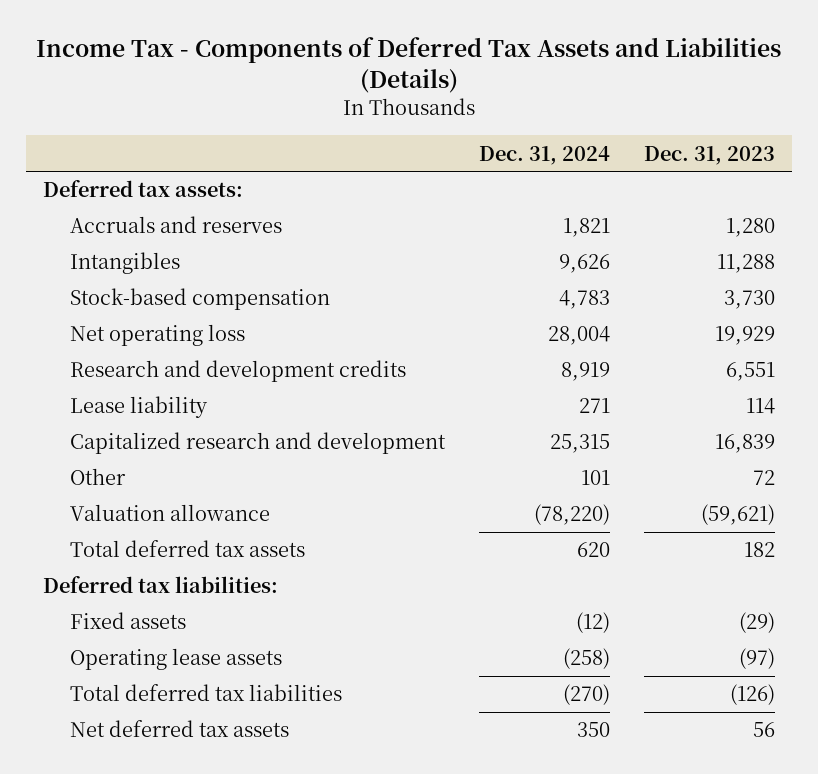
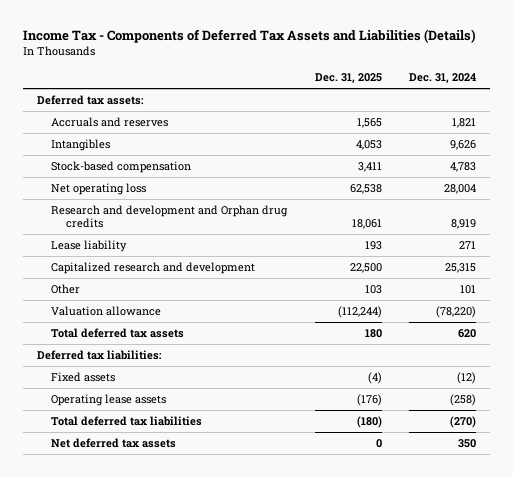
- | Dec. 31, 2024 | Dec. 31, 2023
+ | Dec. 31, 2025 | Dec. 31, 2024
- Research and development credits | 8,919 | 6,551
+ Research and development and Orphan drug credits | 18,061 | 8,919

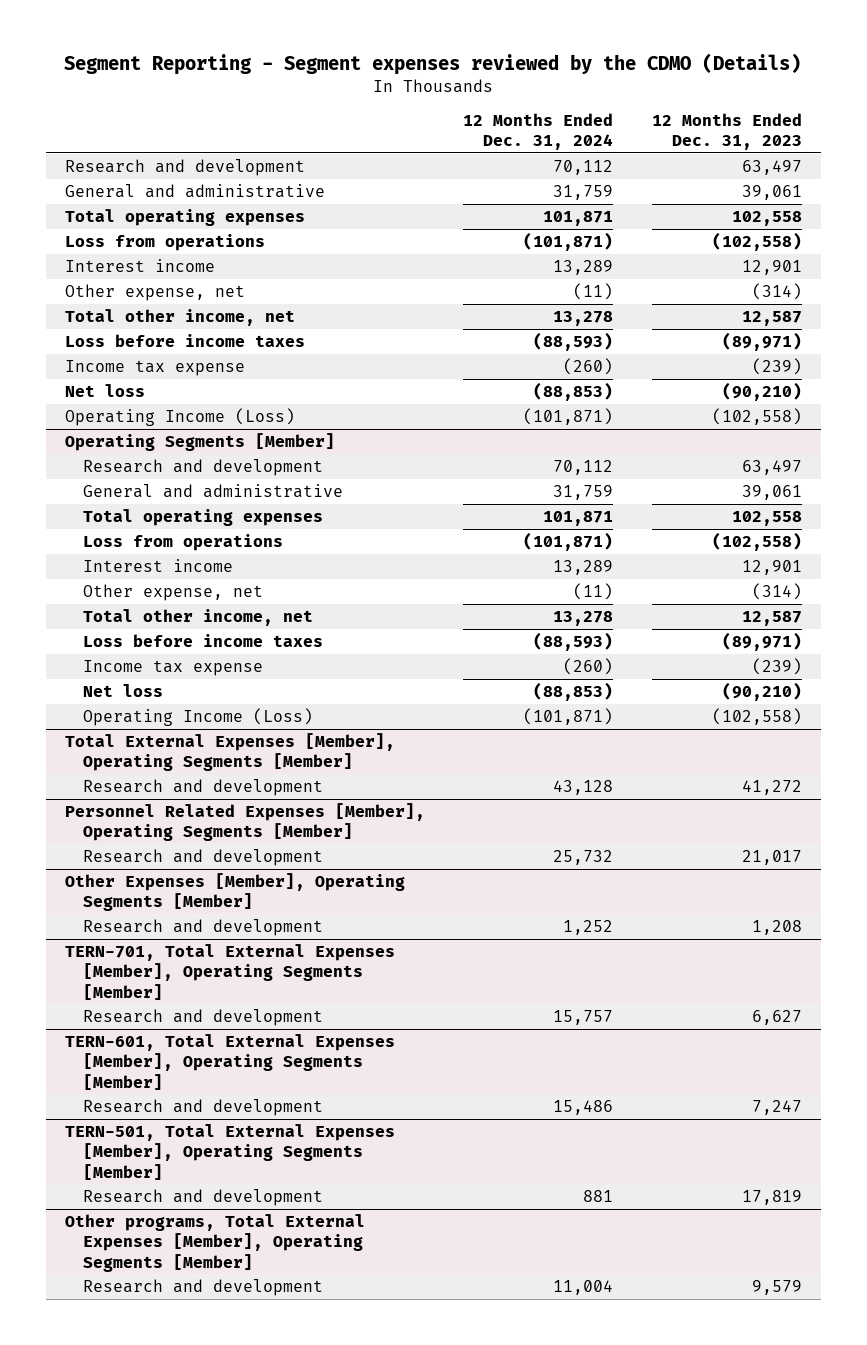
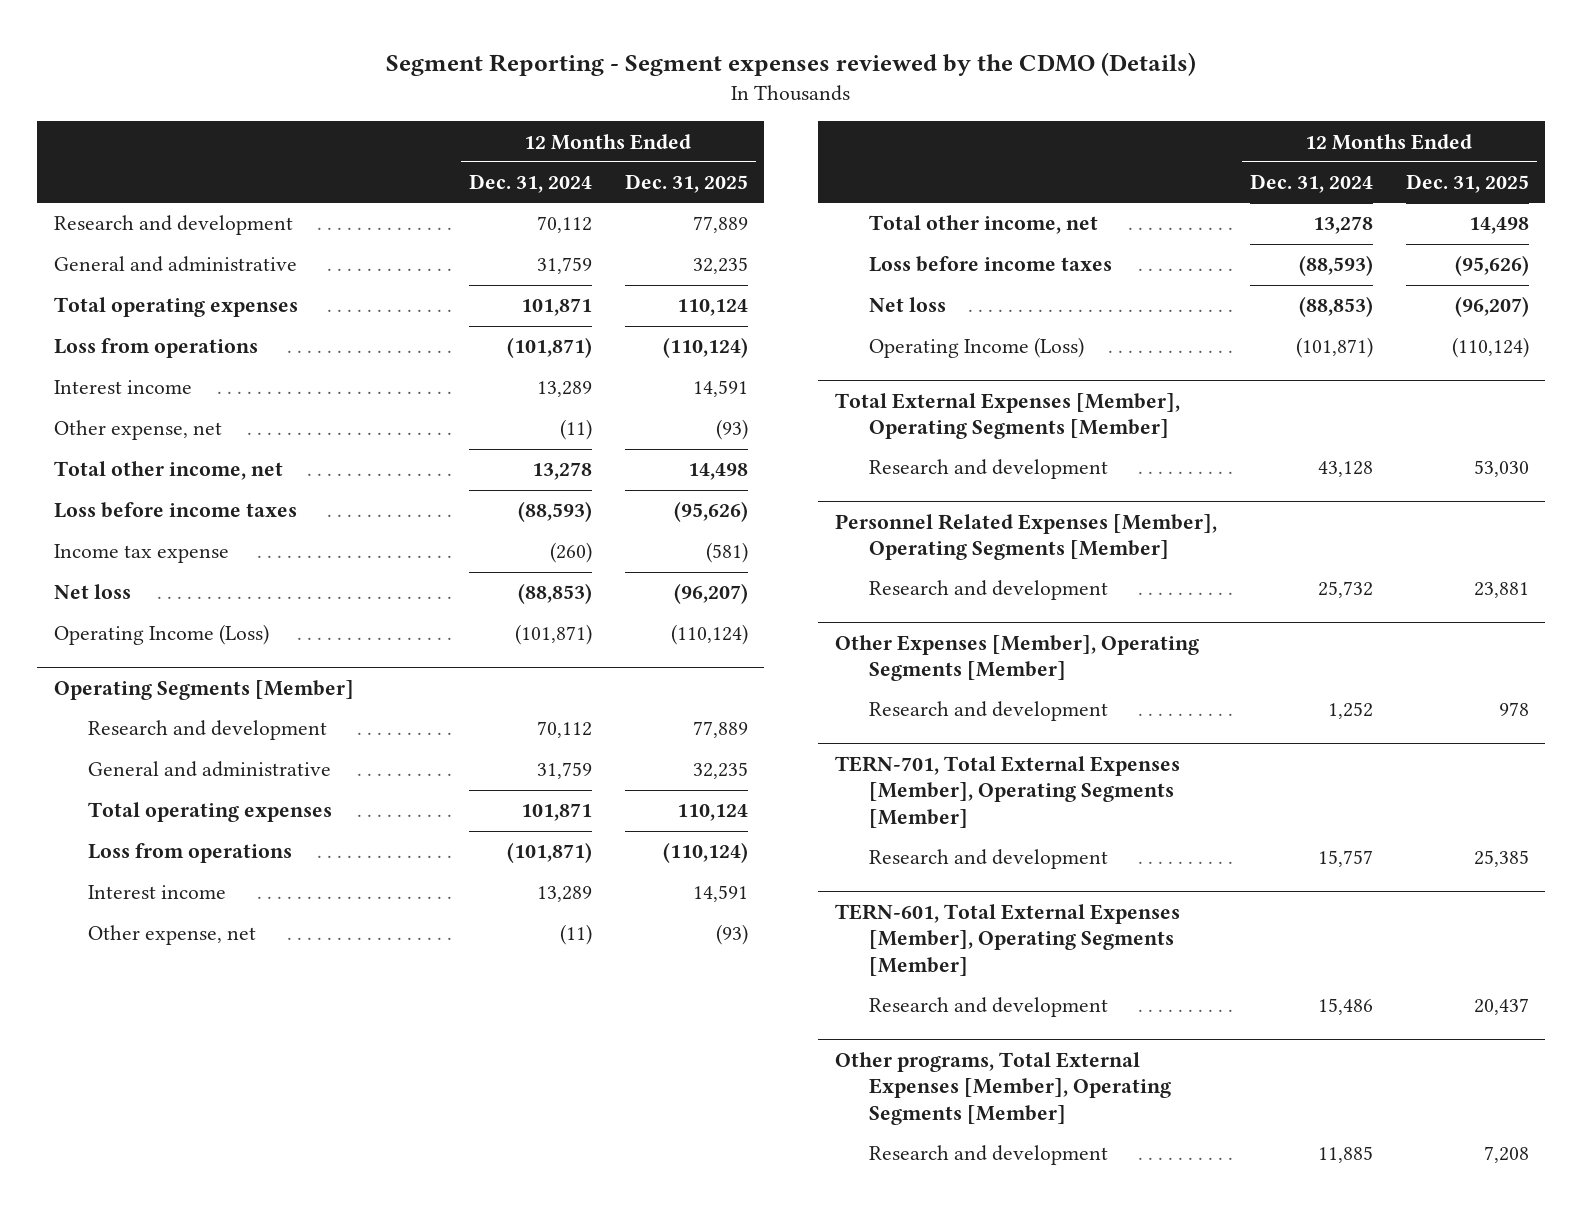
- | 12 Months Ended Dec. 31, 2024 | 12 Months Ended Dec. 31, 2023
+ | 12 Months Ended Dec. 31, 2024 | 12 Months Ended Dec. 31, 2025
@ Operating Segments [Member]
- Income tax expense | (260) | (239)
- TERN-501, Total External Expenses [Member], Operating Segments [Member]
- Research and development | 881 | 17,819
@ Other programs, Total External Expenses [Member], Operating Segments [Member]
- Research and development | 11,004 | 9,579
+ Research and development | 11,885 | 7,208

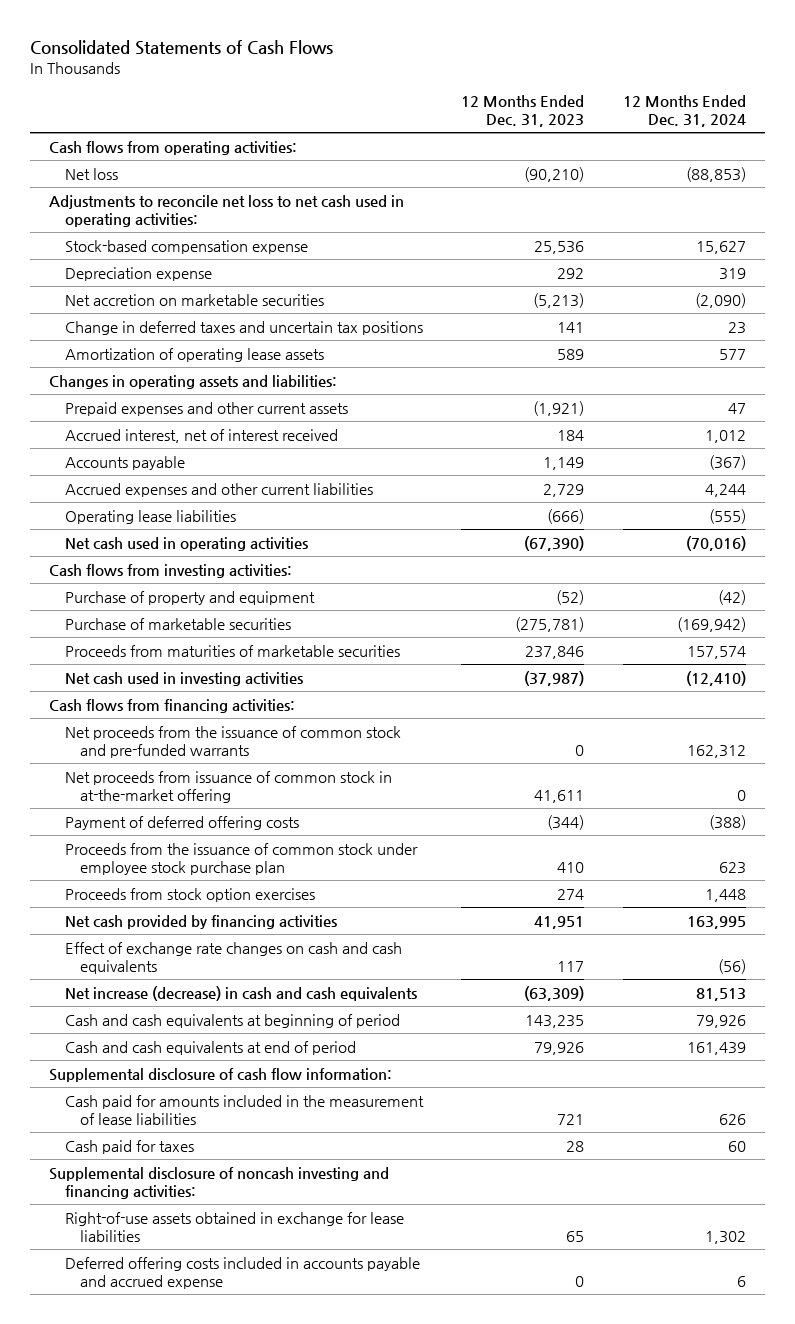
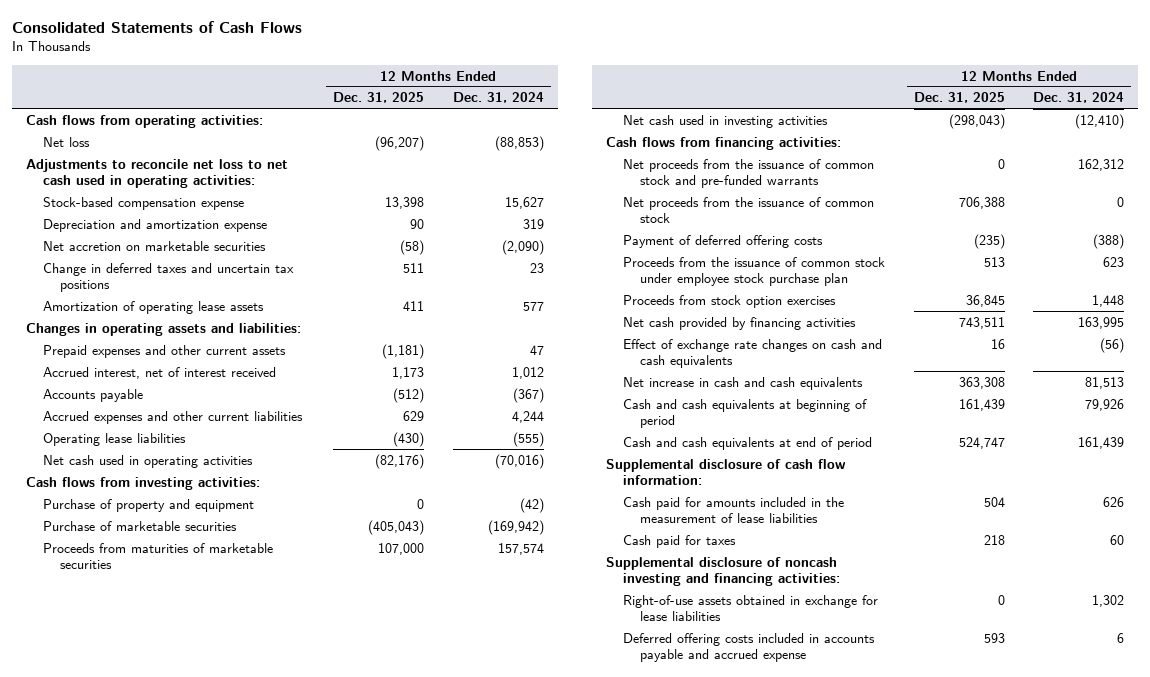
- | 12 Months Ended Dec. 31, 2023 | 12 Months Ended Dec. 31, 2024
+ | 12 Months Ended Dec. 31, 2025 | 12 Months Ended Dec. 31, 2024
- Depreciation expense | 292 | 319
+ Depreciation and amortization expense | 90 | 319
- Net proceeds from issuance of common stock in at-the-market offering | 41,611 | 0
+ Net proceeds from the issuance of common stock | 706,388 | 0
- Net increase (decrease) in cash and cash equivalents | (63,309) | 81,513
+ Net increase in cash and cash equivalents | 363,308 | 81,513

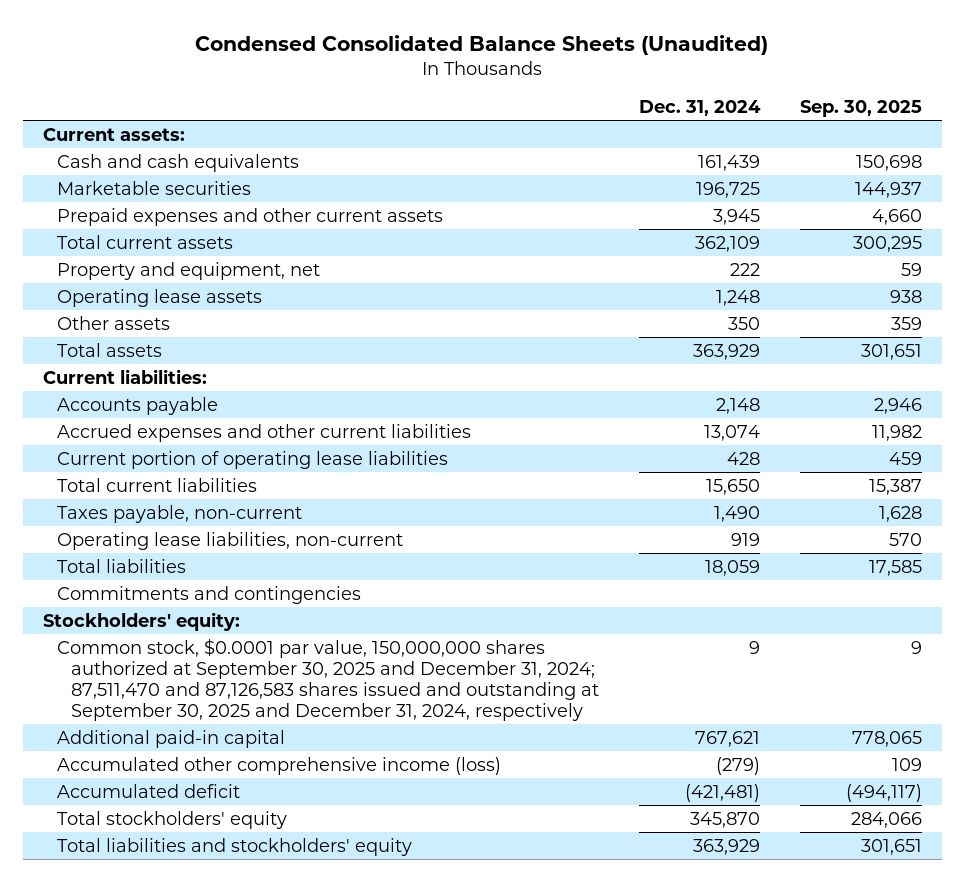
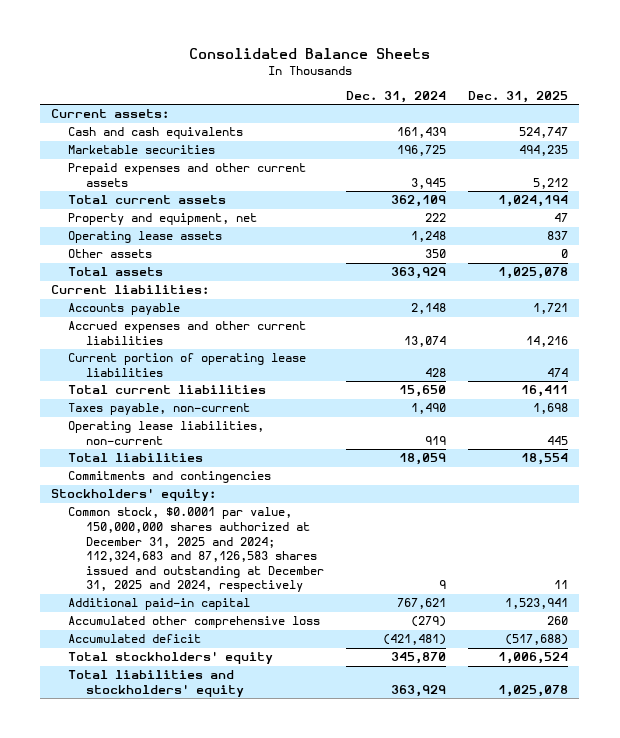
- Condensed Consolidated Balance Sheets (Unaudited)
+ Consolidated Balance Sheets
- | Dec. 31, 2024 | Sep. 30, 2025
+ | Dec. 31, 2024 | Dec. 31, 2025
- Common stock, $0.0001 par value, 150,000,000 shares authorized at September 30, 2025 and December 31, 2024; 87,511,470 and 87,126,583 shares issued and outstanding at September 30, 2025 and December 31, 2024, respectively | 9 | 9
+ Common stock, $0.0001 par value, 150,000,000 shares authorized at December 31, 2025 and 2024; 112,324,683 and 87,126,583 shares issued and outstanding at December 31, 2025 and 2024, respectively | 9 | 11
- Accumulated other comprehensive income (loss) | (279) | 109
+ Accumulated other comprehensive loss | (279) | 260

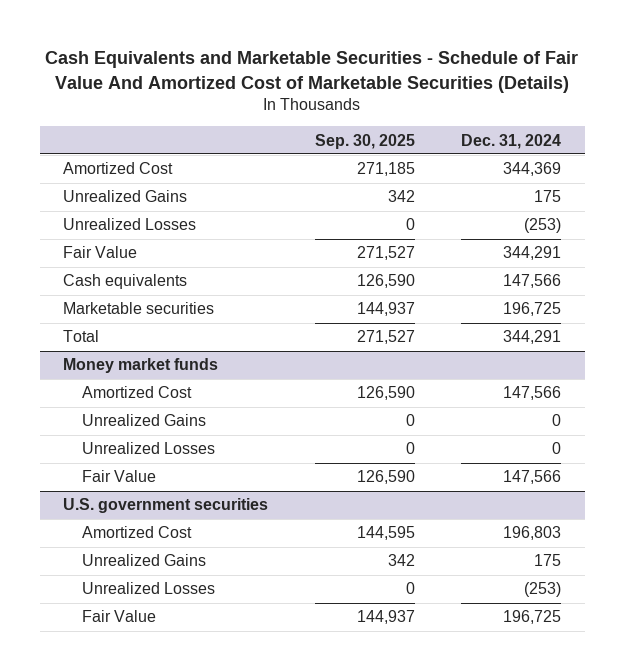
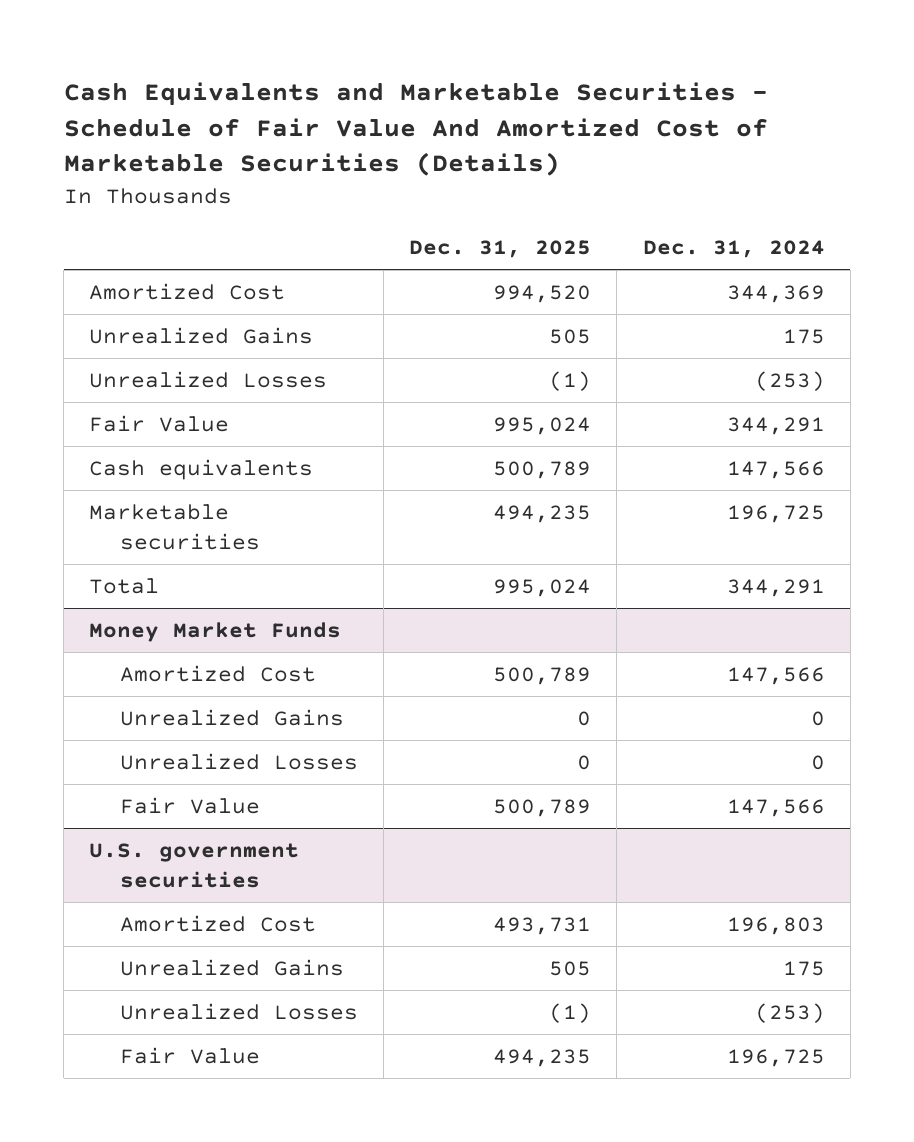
- | Sep. 30, 2025 | Dec. 31, 2024
+ | Dec. 31, 2025 | Dec. 31, 2024
- Money market funds
+ Money Market Funds

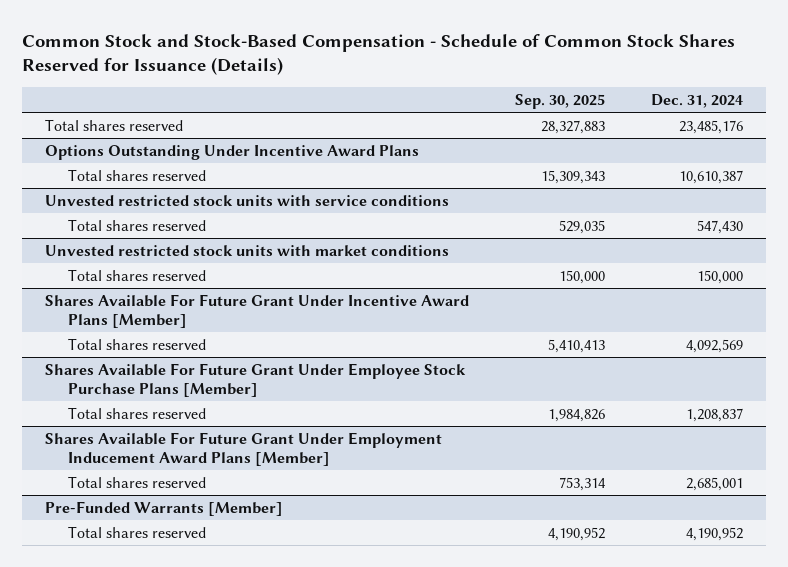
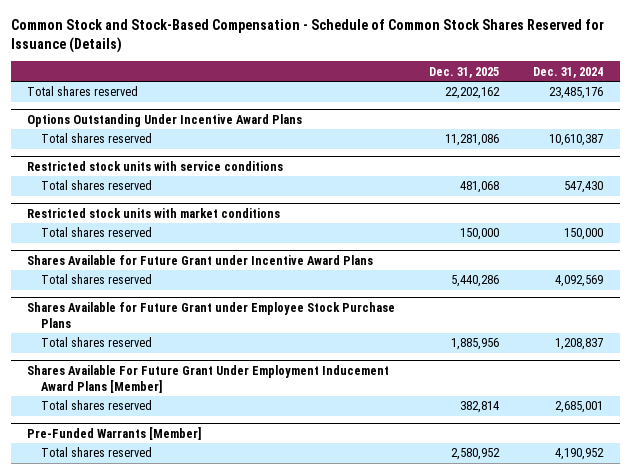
- | Sep. 30, 2025 | Dec. 31, 2024
+ | Dec. 31, 2025 | Dec. 31, 2024
- Unvested restricted stock units with service conditions
+ Restricted stock units with service conditions
- Unvested restricted stock units with market conditions
+ Restricted stock units with market conditions
- Shares Available For Future Grant Under Incentive Award Plans [Member]
+ Shares Available for Future Grant under Incentive Award Plans
- Shares Available For Future Grant Under Employee Stock Purchase Plans [Member]
+ Shares Available for Future Grant under Employee Stock Purchase Plans

